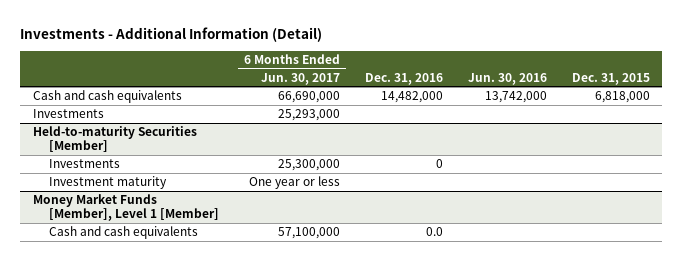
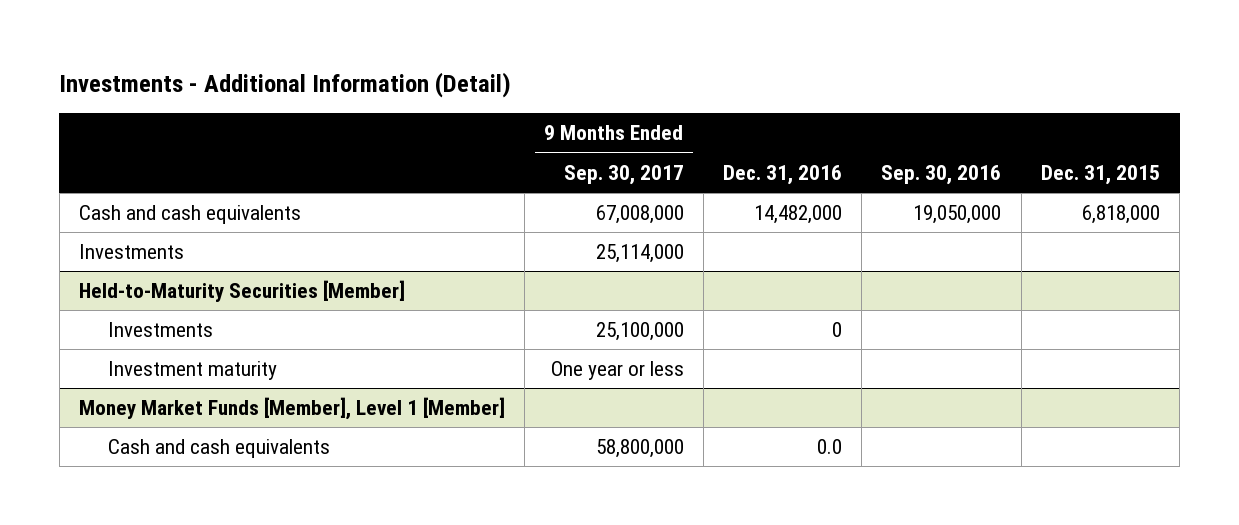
- | 6 Months Ended Jun. 30, 2017 | Dec. 31, 2016 | Jun. 30, 2016 | Dec. 31, 2015
+ | 9 Months Ended Sep. 30, 2017 | Dec. 31, 2016 | Sep. 30, 2016 | Dec. 31, 2015
- Held-to-maturity Securities [Member]
+ Held-to-Maturity Securities [Member]

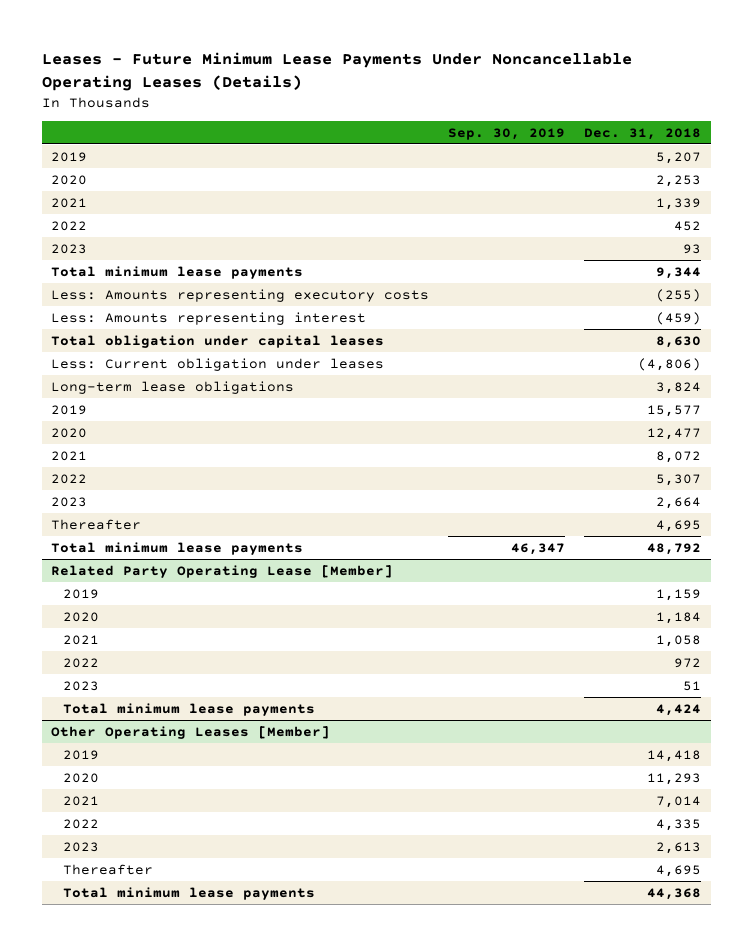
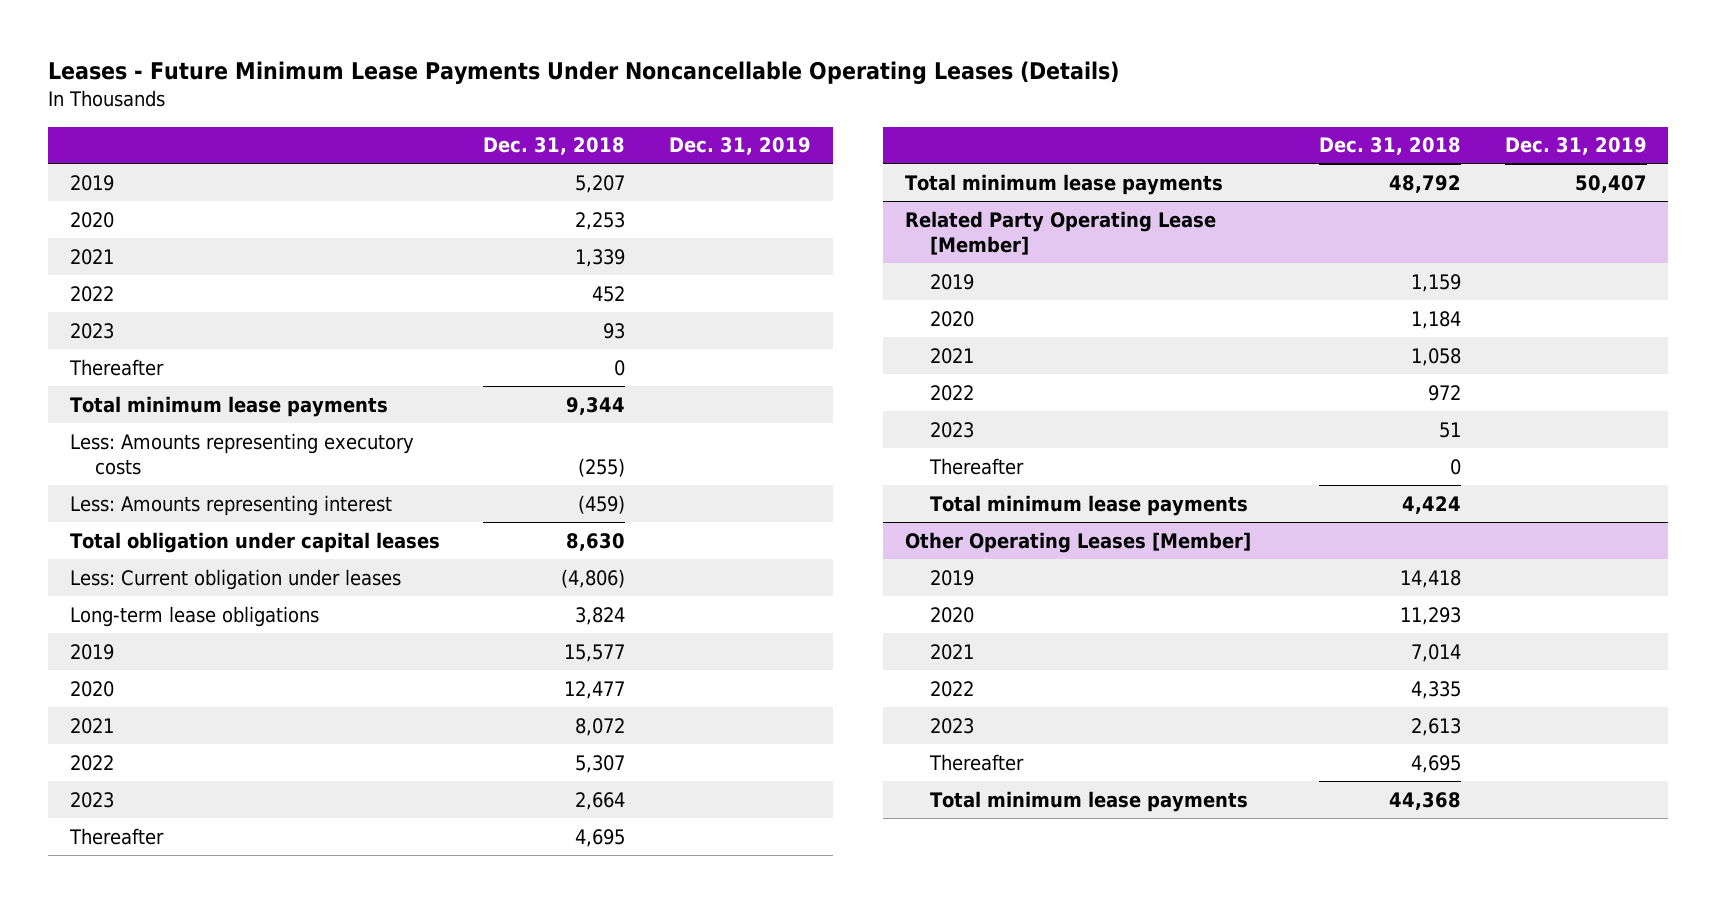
- | Sep. 30, 2019 | Dec. 31, 2018
+ | Dec. 31, 2018 | Dec. 31, 2019
+ Thereafter | 0 |
@ Related Party Operating Lease [Member]
+ Thereafter | 0 |

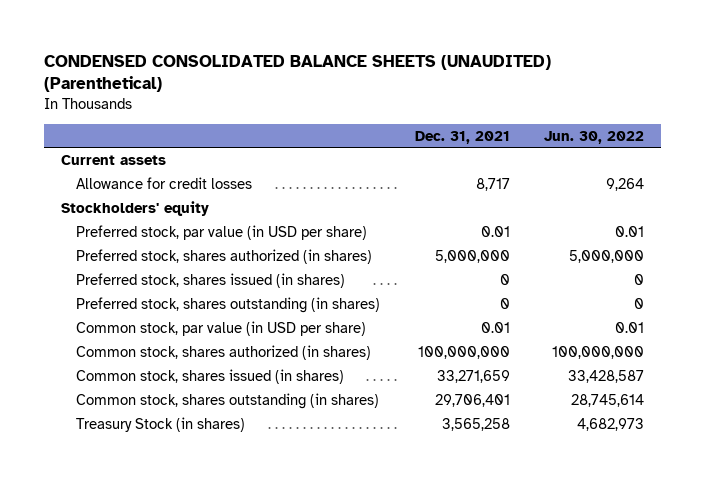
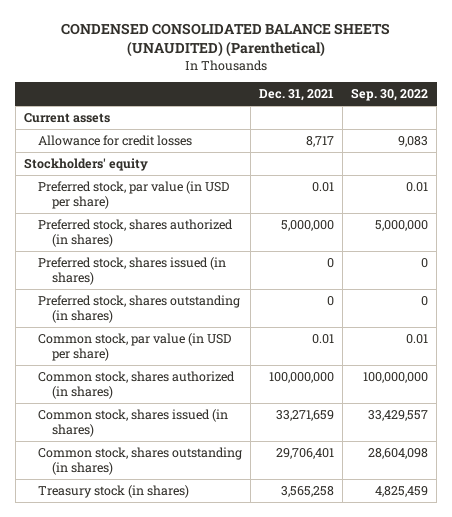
- | Dec. 31, 2021 | Jun. 30, 2022
+ | Dec. 31, 2021 | Sep. 30, 2022
- Treasury Stock (in shares) | 3,565,258 | 4,682,973
+ Treasury stock (in shares) | 3,565,258 | 4,825,459

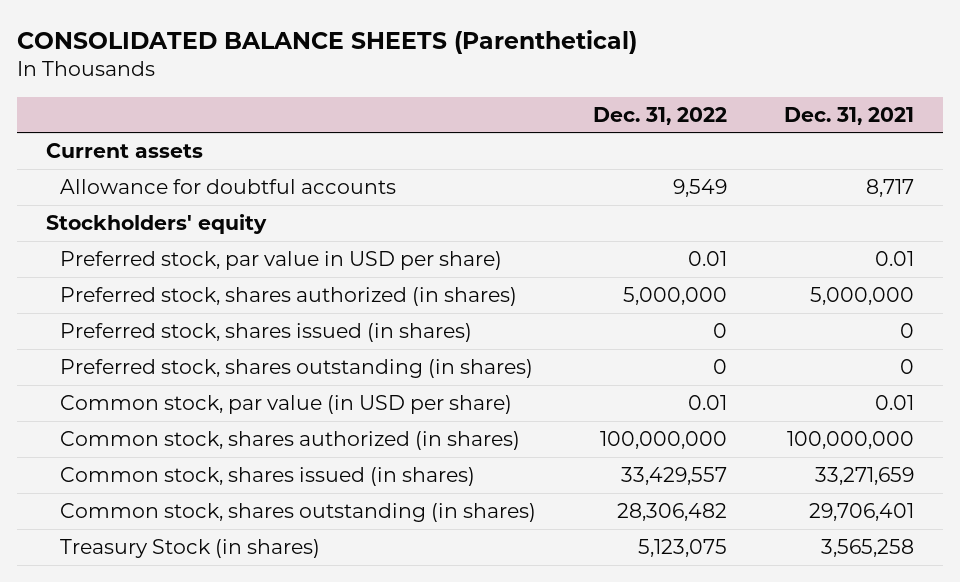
- CONDENSED CONSOLIDATED BALANCE SHEETS (UNAUDITED) (Parenthetical)
+ CONSOLIDATED BALANCE SHEETS (Parenthetical)
- | Dec. 31, 2021 | Sep. 30, 2022
+ | Dec. 31, 2022 | Dec. 31, 2021
- Allowance for credit losses | 8,717 | 9,083
+ Allowance for doubtful accounts | 9,549 | 8,717
- Preferred stock, par value (in USD per share) | 0.01 | 0.01
+ Preferred stock, par value in USD per share) | 0.01 | 0.01
- Treasury stock (in shares) | 3,565,258 | 4,825,459
+ Treasury Stock (in shares) | 5,123,075 | 3,565,258

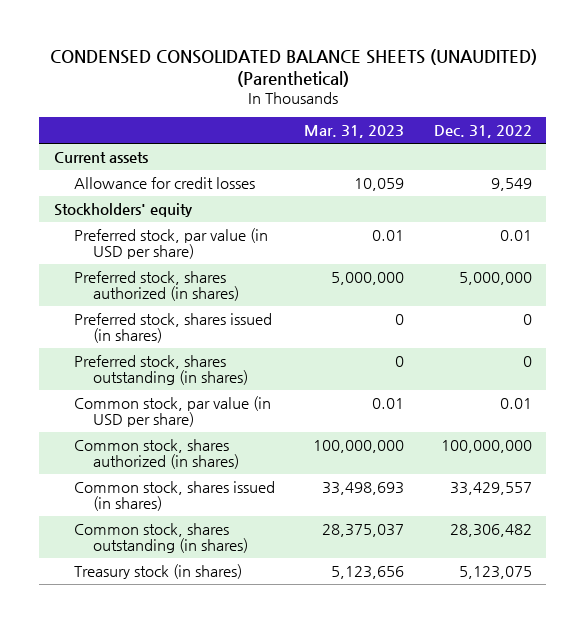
- CONSOLIDATED BALANCE SHEETS (Parenthetical)
+ CONDENSED CONSOLIDATED BALANCE SHEETS (UNAUDITED) (Parenthetical)
- | Dec. 31, 2022 | Dec. 31, 2021
+ | Mar. 31, 2023 | Dec. 31, 2022
- Allowance for doubtful accounts | 9,549 | 8,717
+ Allowance for credit losses | 10,059 | 9,549
- Preferred stock, par value in USD per share) | 0.01 | 0.01
+ Preferred stock, par value (in USD per share) | 0.01 | 0.01
- Treasury Stock (in shares) | 5,123,075 | 3,565,258
+ Treasury stock (in shares) | 5,123,656 | 5,123,075

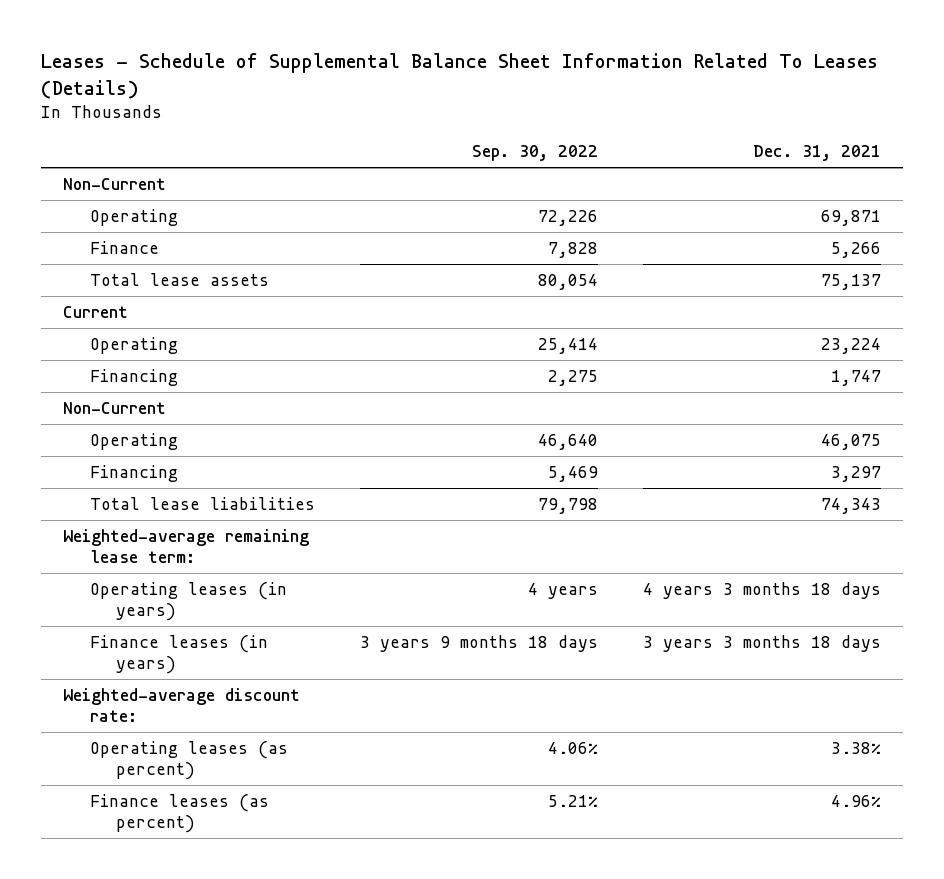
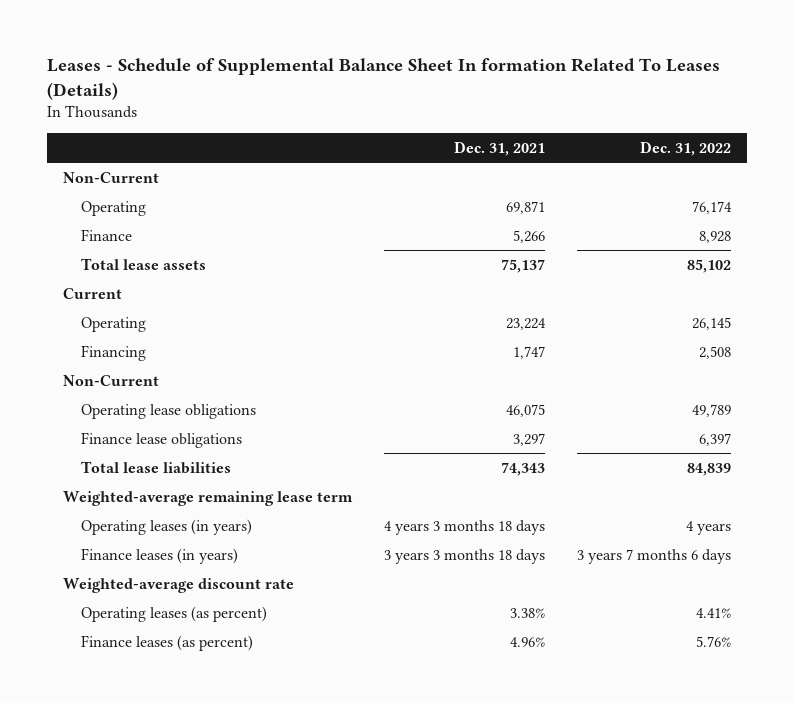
- Leases - Schedule of Supplemental Balance Sheet Information Related To Leases (Details)
+ Leases - Schedule of Supplemental Balance Sheet In formation Related To Leases (Details)
- | Sep. 30, 2022 | Dec. 31, 2021
+ | Dec. 31, 2021 | Dec. 31, 2022
- Operating | 46,640 | 46,075
- Financing | 5,469 | 3,297
+ Operating lease obligations | 46,075 | 49,789
+ Finance lease obligations | 3,297 | 6,397
- Weighted-average remaining lease term:
+ Weighted-average remaining lease term
- Weighted-average discount rate:
+ Weighted-average discount rate

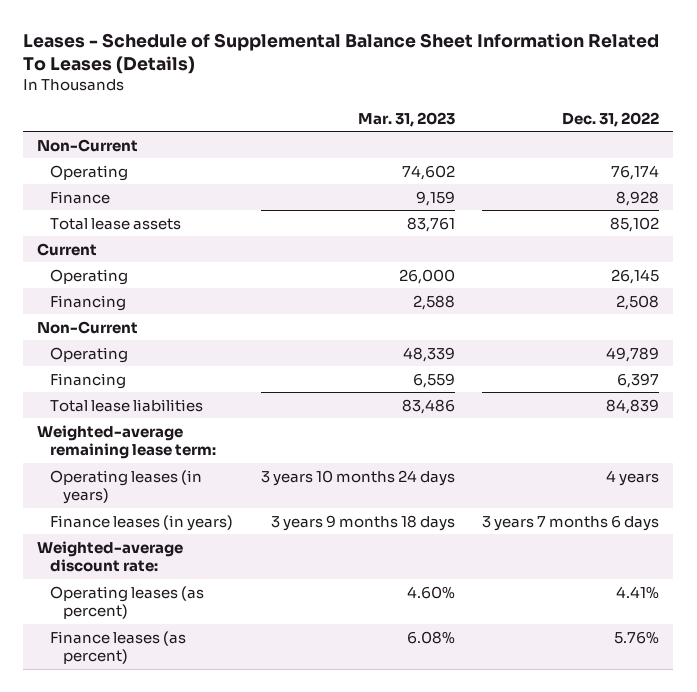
- Leases - Schedule of Supplemental Balance Sheet In formation Related To Leases (Details)
+ Leases - Schedule of Supplemental Balance Sheet Information Related To Leases (Details)
- | Dec. 31, 2021 | Dec. 31, 2022
+ | Mar. 31, 2023 | Dec. 31, 2022
- Operating lease obligations | 46,075 | 49,789
- Finance lease obligations | 3,297 | 6,397
+ Operating | 48,339 | 49,789
+ Financing | 6,559 | 6,397
- Weighted-average remaining lease term
+ Weighted-average remaining lease term:
- Weighted-average discount rate
+ Weighted-average discount rate:

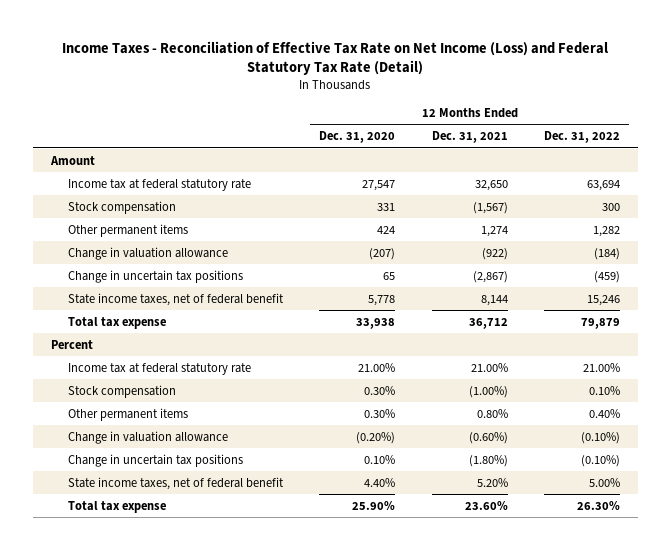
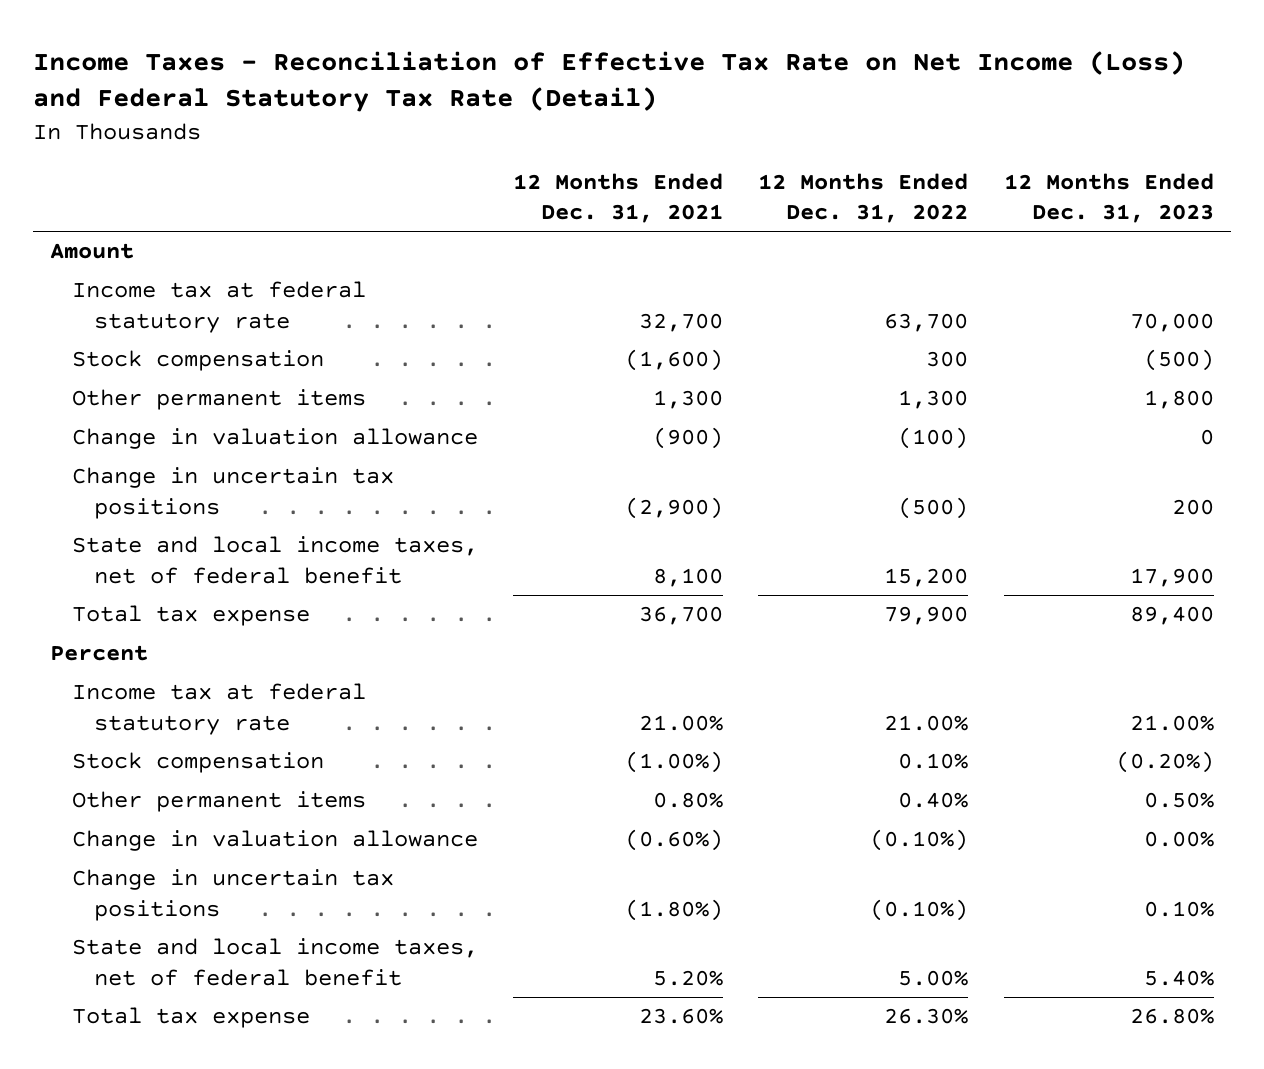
- | 12 Months Ended Dec. 31, 2020 | 12 Months Ended Dec. 31, 2021 | 12 Months Ended Dec. 31, 2022
+ | 12 Months Ended Dec. 31, 2021 | 12 Months Ended Dec. 31, 2022 | 12 Months Ended Dec. 31, 2023
- Income tax at federal statutory rate | 27,547 | 32,650 | 63,694
- Stock compensation | 331 | (1,567) | 300
- Other permanent items | 424 | 1,274 | 1,282
- Change in valuation allowance | (207) | (922) | (184)
- Change in uncertain tax positions | 65 | (2,867) | (459)
- State income taxes, net of federal benefit | 5,778 | 8,144 | 15,246
- Total tax expense | 33,938 | 36,712 | 79,879
+ Income tax at federal statutory rate | 32,700 | 63,700 | 70,000
+ Stock compensation | (1,600) | 300 | (500)
+ Other permanent items | 1,300 | 1,300 | 1,800
+ Change in valuation allowance | (900) | (100) | 0
+ Change in uncertain tax positions | (2,900) | (500) | 200
+ State and local income taxes, net of federal benefit | 8,100 | 15,200 | 17,900
+ Total tax expense | 36,700 | 79,900 | 89,400
- State income taxes, net of federal benefit | 4.40% | 5.20% | 5.00%
+ State and local income taxes, net of federal benefit | 5.20% | 5.00% | 5.40%

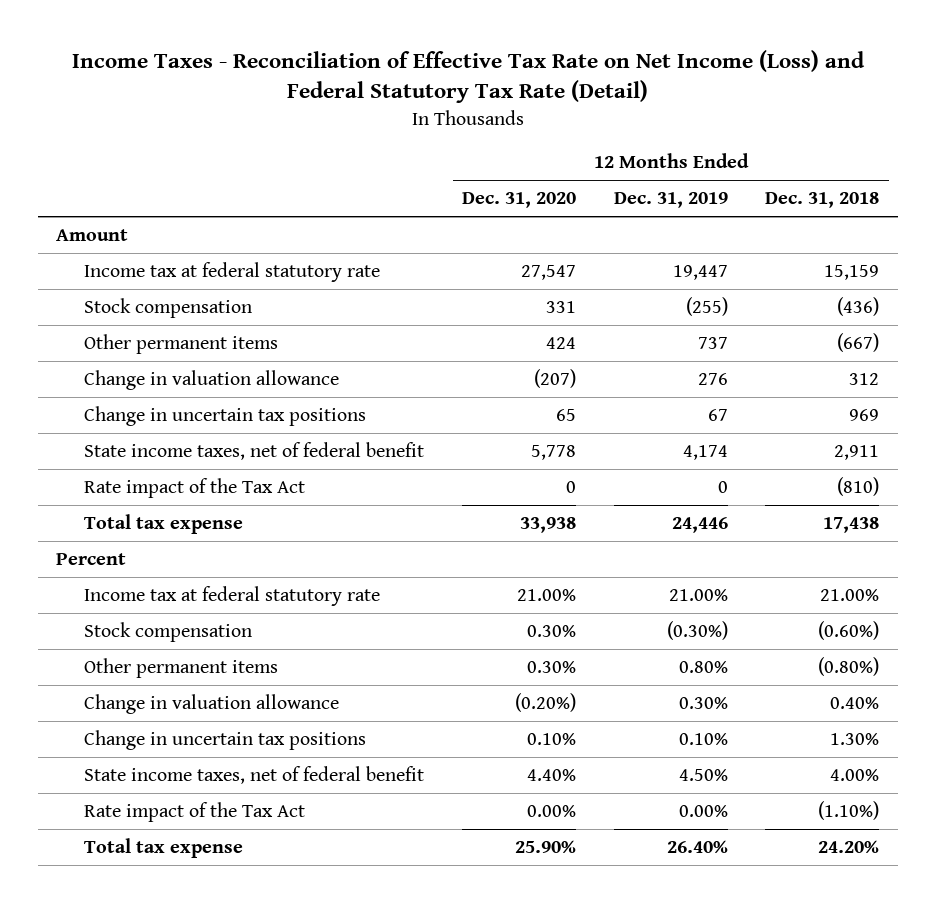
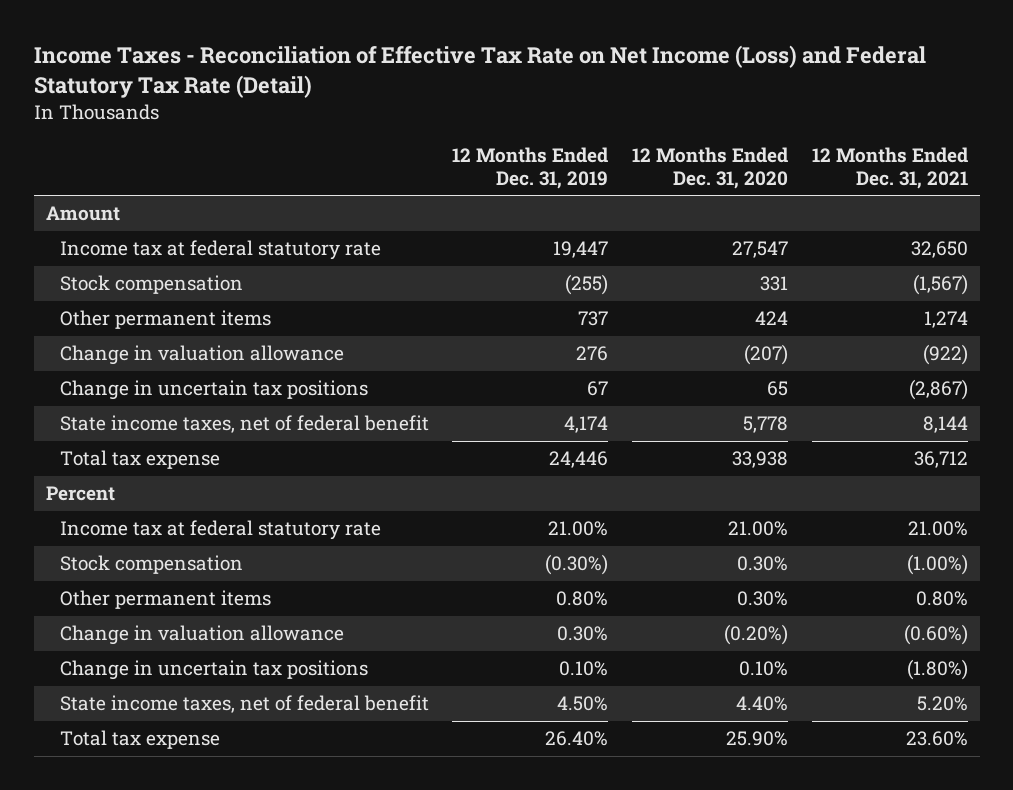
- | 12 Months Ended Dec. 31, 2020 | 12 Months Ended Dec. 31, 2019 | 12 Months Ended Dec. 31, 2018
+ | 12 Months Ended Dec. 31, 2019 | 12 Months Ended Dec. 31, 2020 | 12 Months Ended Dec. 31, 2021
- Rate impact of the Tax Act | 0 | 0 | (810)
- Rate impact of the Tax Act | 0.00% | 0.00% | (1.10%)

